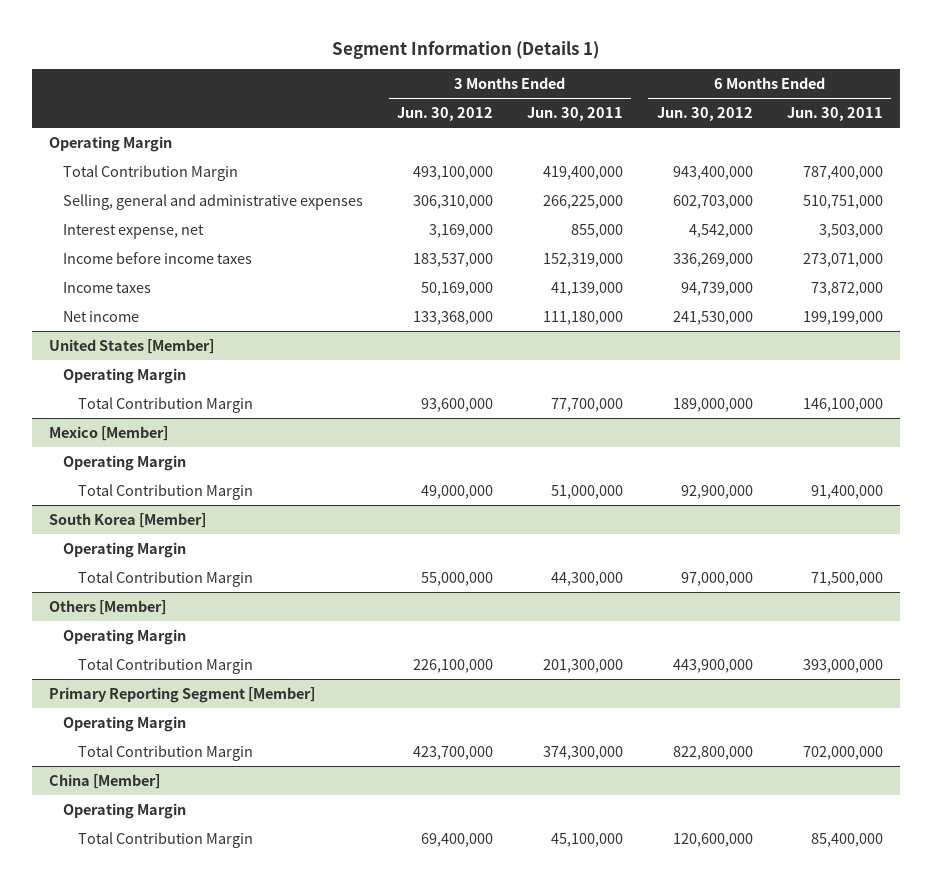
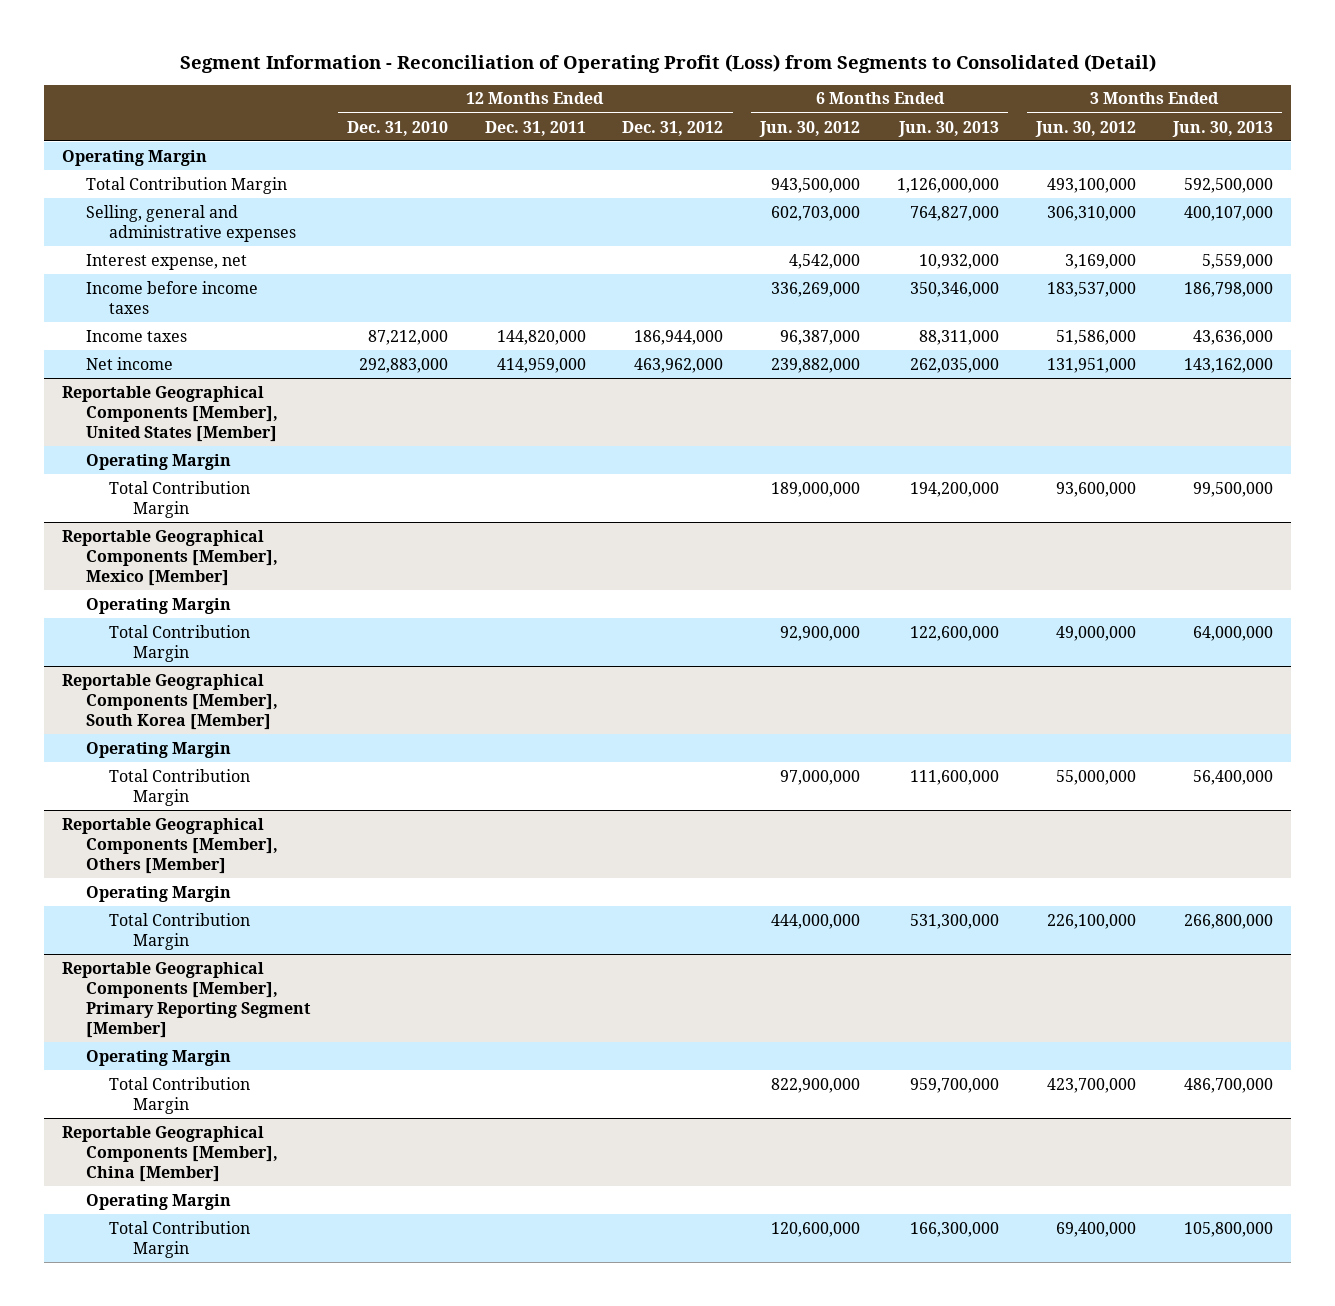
- Segment Information (Details 1)
+ Segment Information - Reconciliation of Operating Profit (Loss) from Segments to Consolidated (Detail)
- | 3 Months Ended Jun. 30, 2012 | 3 Months Ended Jun. 30, 2011 | 6 Months Ended Jun. 30, 2012 | 6 Months Ended Jun. 30, 2011
+ | 12 Months Ended Dec. 31, 2010 | 12 Months Ended Dec. 31, 2011 | 12 Months Ended Dec. 31, 2012 | 6 Months Ended Jun. 30, 2012 | 6 Months Ended Jun. 30, 2013 | 3 Months Ended Jun. 30, 2012 | 3 Months Ended Jun. 30, 2013
- Total Contribution Margin | 493,100,000 | 419,400,000 | 943,400,000 | 787,400,000
+ Total Contribution Margin | | | | 943,500,000 | 1,126,000,000 | 493,100,000 | 592,500,000
- Income taxes | 50,169,000 | 41,139,000 | 94,739,000 | 73,872,000
- Net income | 133,368,000 | 111,180,000 | 241,530,000 | 199,199,000
- United States [Member]
+ Income taxes | 87,212,000 | 144,820,000 | 186,944,000 | 96,387,000 | 88,311,000 | 51,586,000 | 43,636,000
+ Net income | 292,883,000 | 414,959,000 | 463,962,000 | 239,882,000 | 262,035,000 | 131,951,000 | 143,162,000
+ Reportable Geographical Components [Member], United States [Member]
- Mexico [Member]
+ Reportable Geographical Components [Member], Mexico [Member]
- South Korea [Member]
+ Reportable Geographical Components [Member], South Korea [Member]
- Others [Member]
+ Reportable Geographical Components [Member], Others [Member]
- Total Contribution Margin | 226,100,000 | 201,300,000 | 443,900,000 | 393,000,000
- Primary Reporting Segment [Member]
+ Total Contribution Margin | | | | 444,000,000 | 531,300,000 | 226,100,000 | 266,800,000
+ Reportable Geographical Components [Member], Primary Reporting Segment [Member]
- Total Contribution Margin | 423,700,000 | 374,300,000 | 822,800,000 | 702,000,000
- China [Member]
+ Total Contribution Margin | | | | 822,900,000 | 959,700,000 | 423,700,000 | 486,700,000
+ Reportable Geographical Components [Member], China [Member]

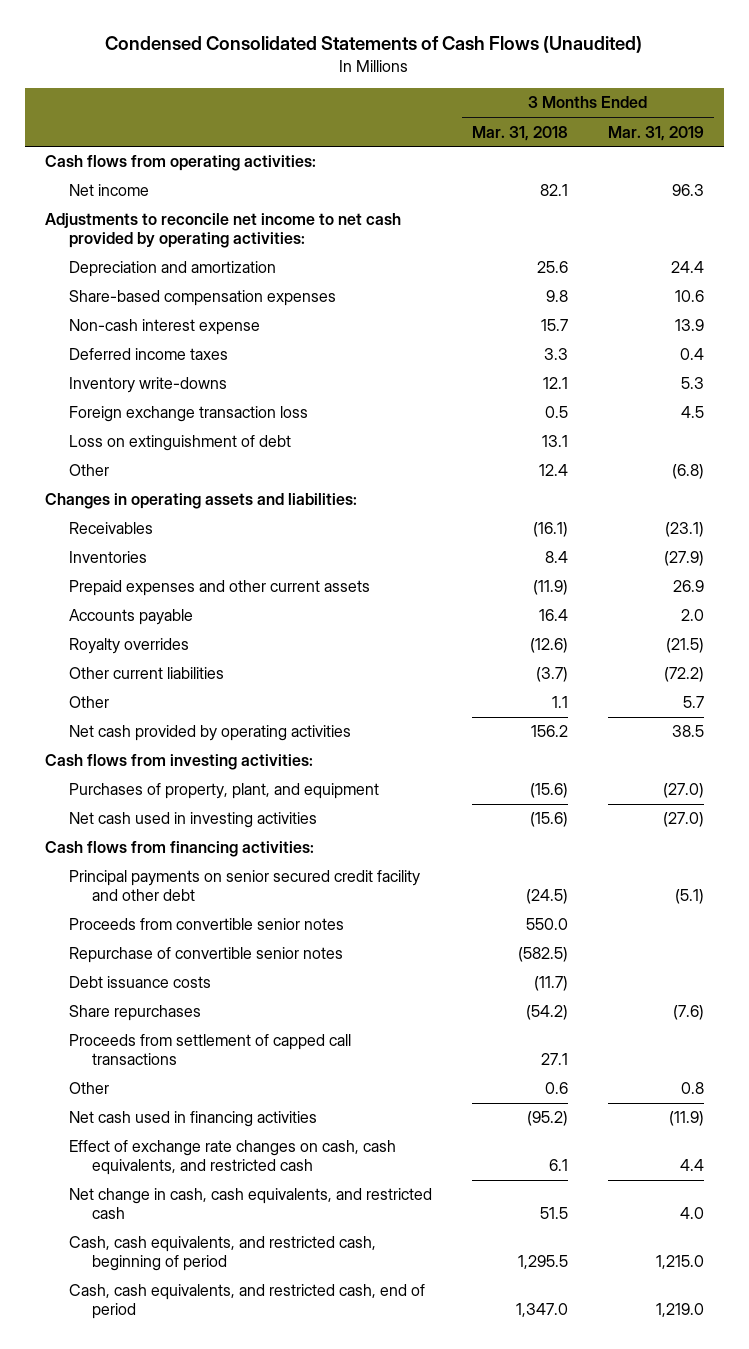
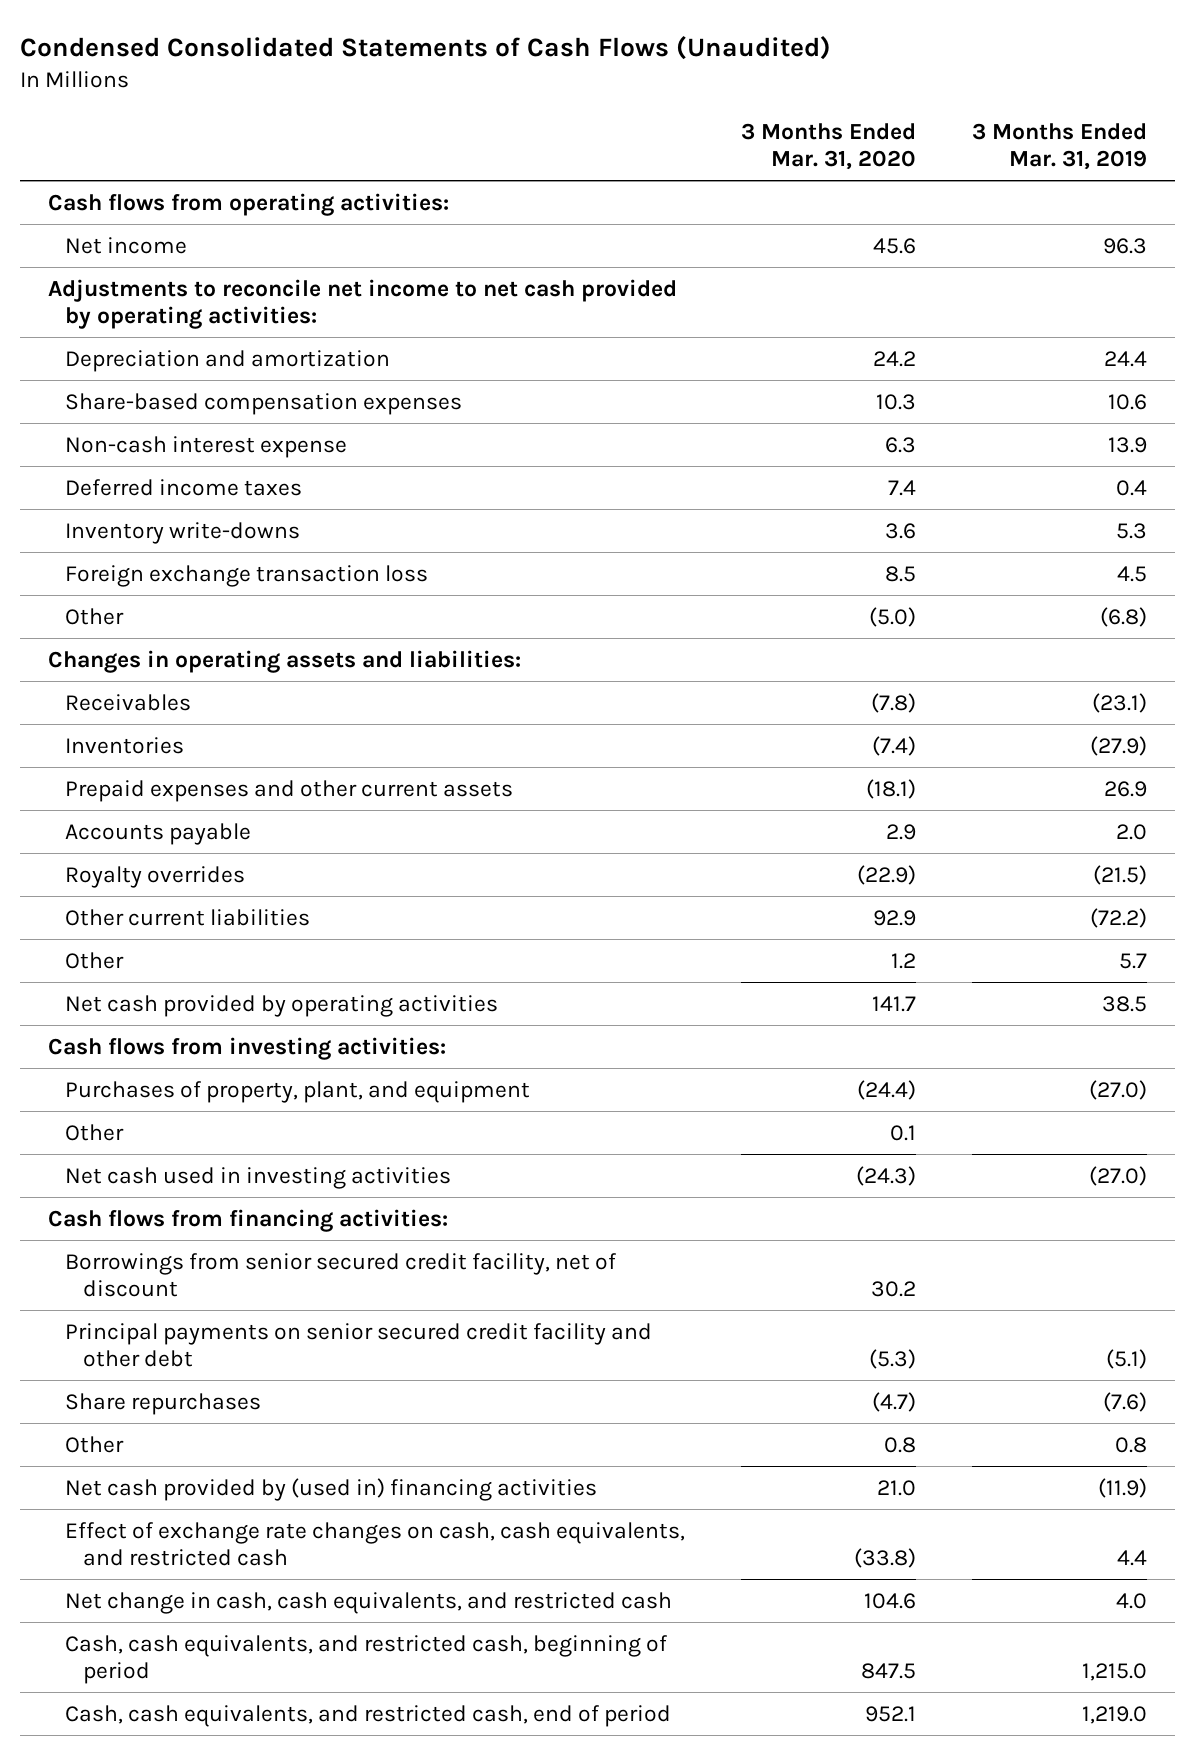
- | 3 Months Ended Mar. 31, 2018 | 3 Months Ended Mar. 31, 2019
+ | 3 Months Ended Mar. 31, 2020 | 3 Months Ended Mar. 31, 2019
- Loss on extinguishment of debt | 13.1 |
+ Other | 0.1 |
+ Borrowings from senior secured credit facility, net of discount | 30.2 |
- Proceeds from convertible senior notes | 550.0 |
- Repurchase of convertible senior notes | (582.5) |
- Debt issuance costs | (11.7) |
- Proceeds from settlement of capped call transactions | 27.1 |
- Net cash used in financing activities | (95.2) | (11.9)
+ Net cash provided by (used in) financing activities | 21.0 | (11.9)

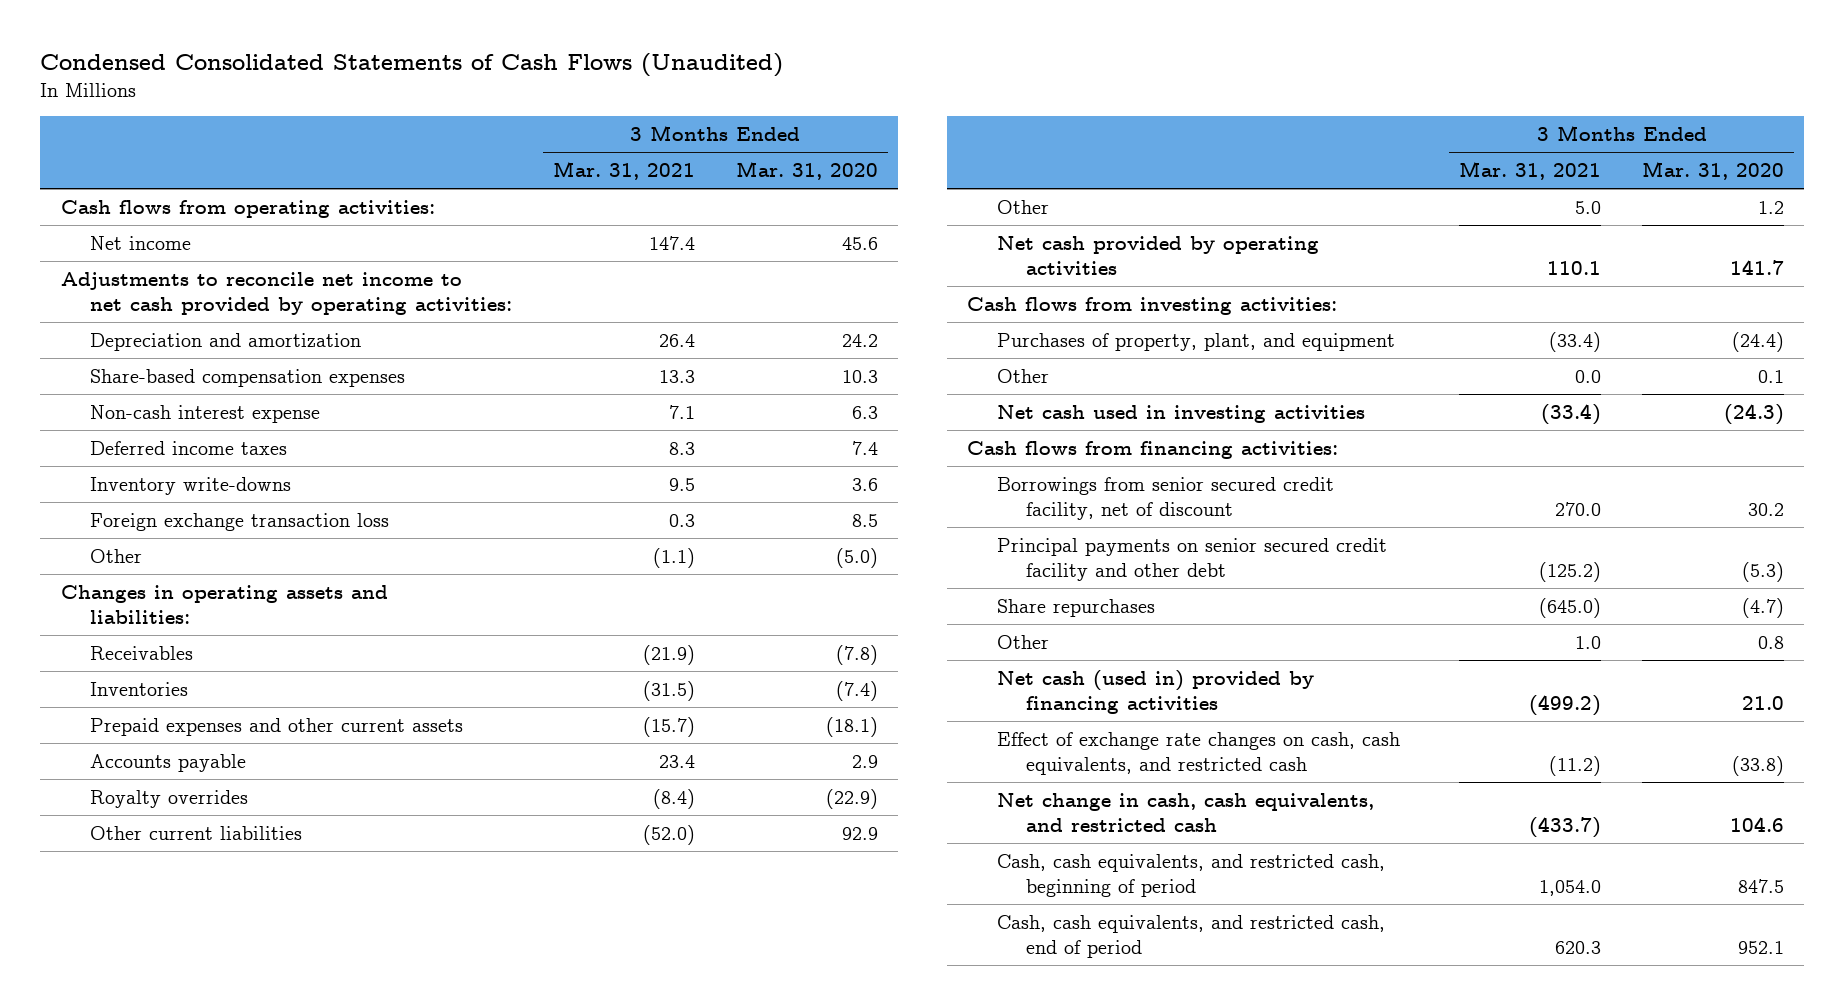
- | 3 Months Ended Mar. 31, 2020 | 3 Months Ended Mar. 31, 2019
+ | 3 Months Ended Mar. 31, 2021 | 3 Months Ended Mar. 31, 2020
- Net cash provided by (used in) financing activities | 21.0 | (11.9)
+ Net cash (used in) provided by financing activities | (499.2) | 21.0

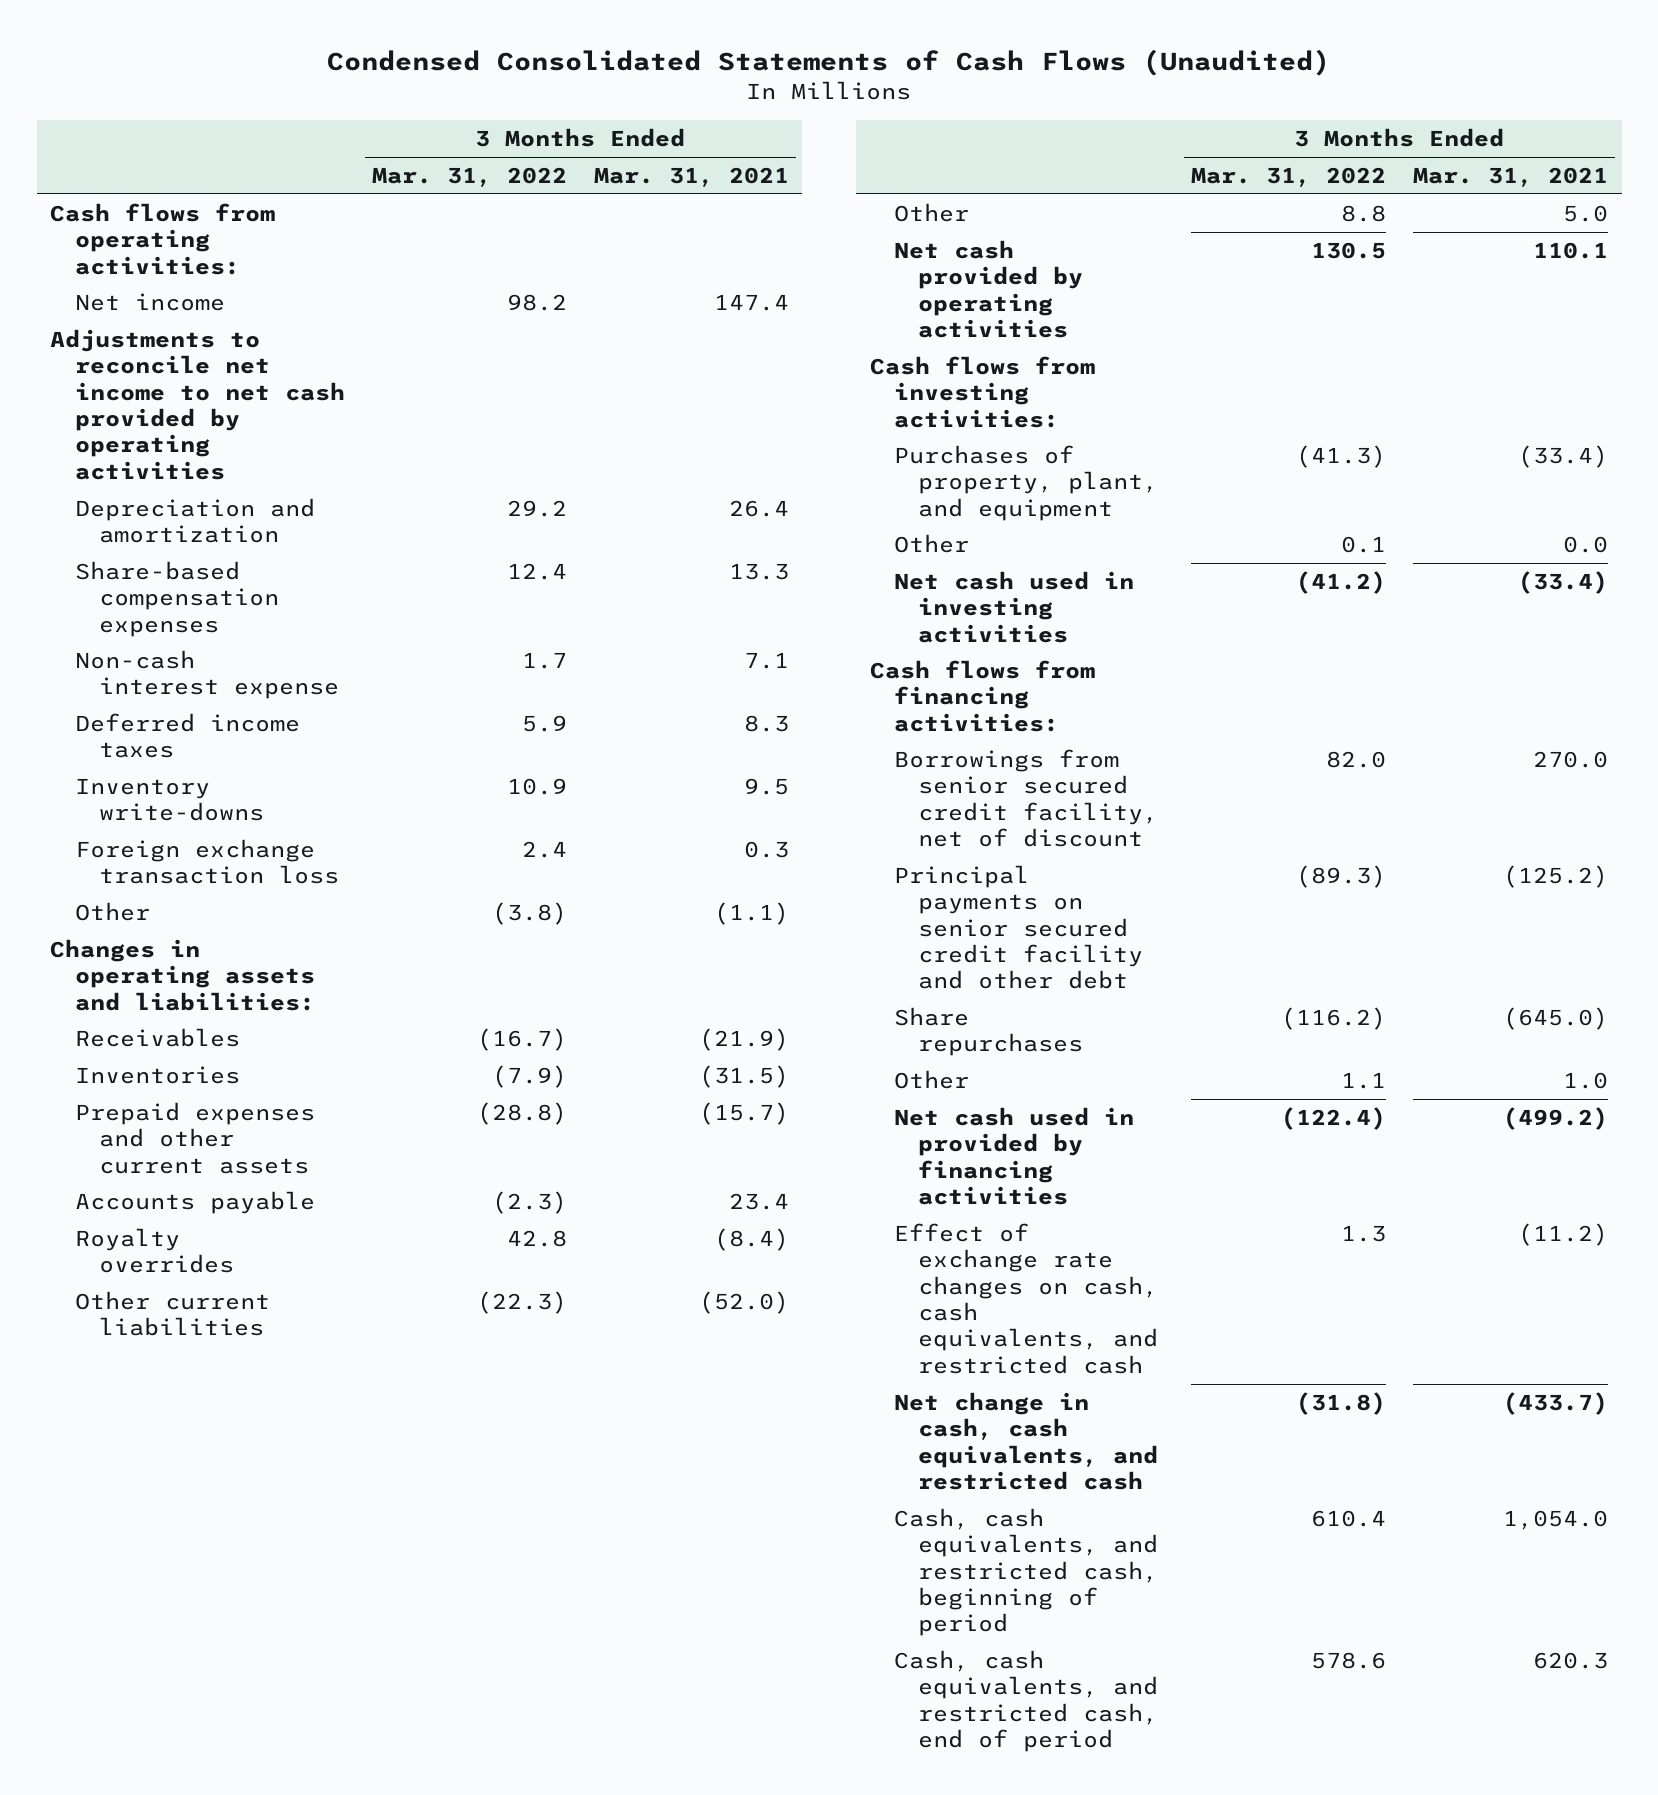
- | 3 Months Ended Mar. 31, 2021 | 3 Months Ended Mar. 31, 2020
+ | 3 Months Ended Mar. 31, 2022 | 3 Months Ended Mar. 31, 2021
- Adjustments to reconcile net income to net cash provided by operating activities:
+ Adjustments to reconcile net income to net cash provided by operating activities
- Net cash (used in) provided by financing activities | (499.2) | 21.0
+ Net cash used in provided by financing activities | (122.4) | (499.2)

